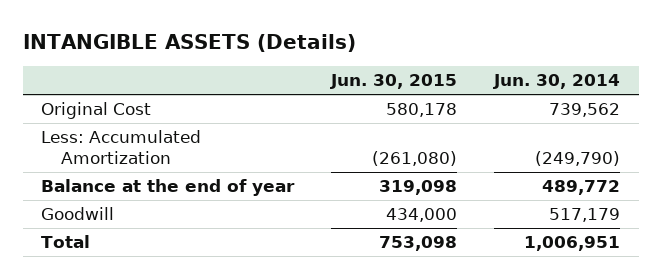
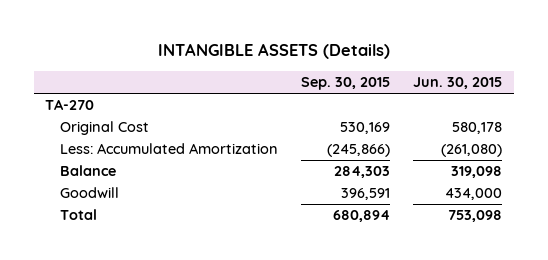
- | Jun. 30, 2015 | Jun. 30, 2014
+ | Sep. 30, 2015 | Jun. 30, 2015
+ TA-270
- Balance at the end of year | 319,098 | 489,772
+ Balance | 284,303 | 319,098

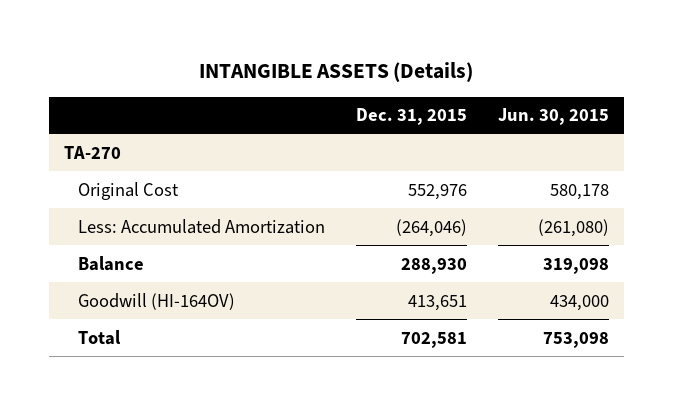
- | Sep. 30, 2015 | Jun. 30, 2015
+ | Dec. 31, 2015 | Jun. 30, 2015
- Goodwill | 396,591 | 434,000
+ Goodwill (HI-164OV) | 413,651 | 434,000

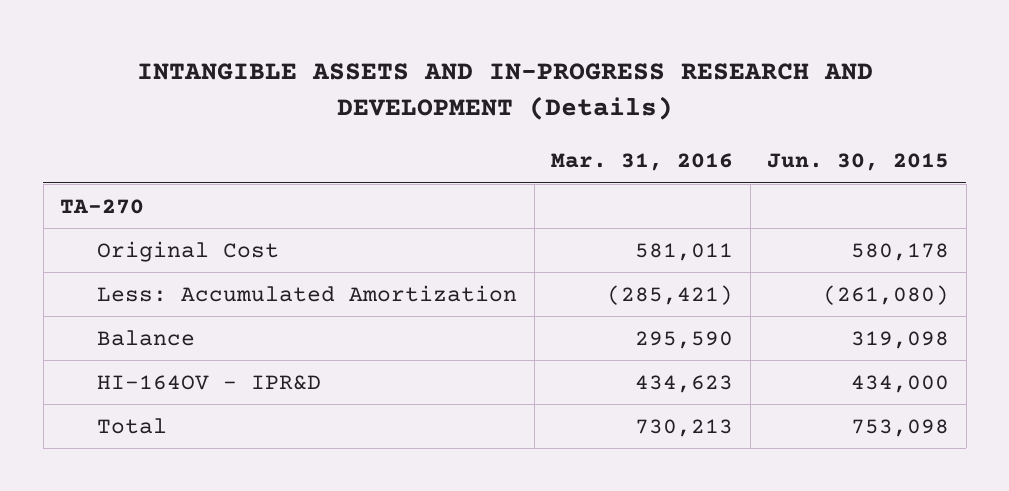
- INTANGIBLE ASSETS (Details)
+ INTANGIBLE ASSETS AND IN-PROGRESS RESEARCH AND DEVELOPMENT (Details)
- | Dec. 31, 2015 | Jun. 30, 2015
+ | Mar. 31, 2016 | Jun. 30, 2015
- Goodwill (HI-164OV) | 413,651 | 434,000
+ HI-164OV - IPR&D | 434,623 | 434,000

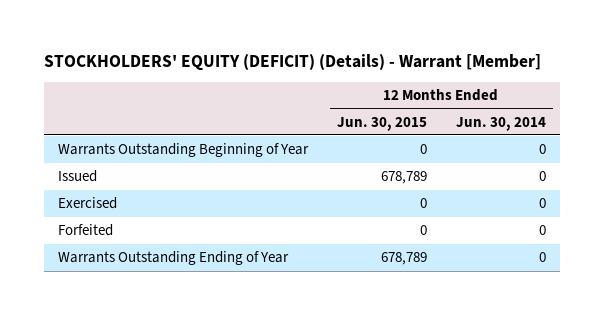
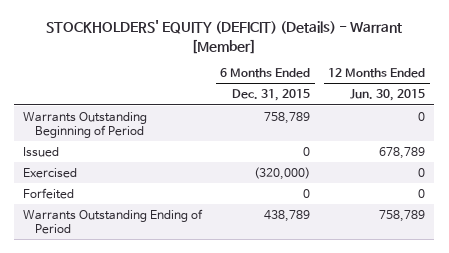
- | 12 Months Ended Jun. 30, 2015 | 12 Months Ended Jun. 30, 2014
+ | 6 Months Ended Dec. 31, 2015 | 12 Months Ended Jun. 30, 2015
- Warrants Outstanding Beginning of Year | 0 | 0
+ Warrants Outstanding Beginning of Period | 758,789 | 0
- Warrants Outstanding Ending of Year | 678,789 | 0
+ Warrants Outstanding Ending of Period | 438,789 | 758,789

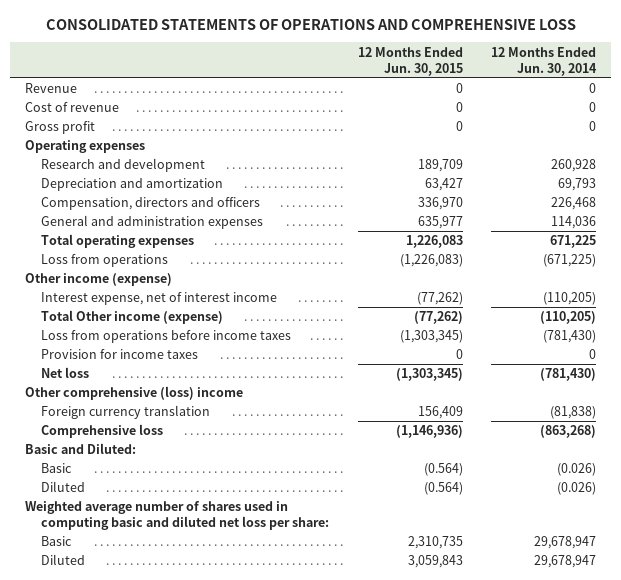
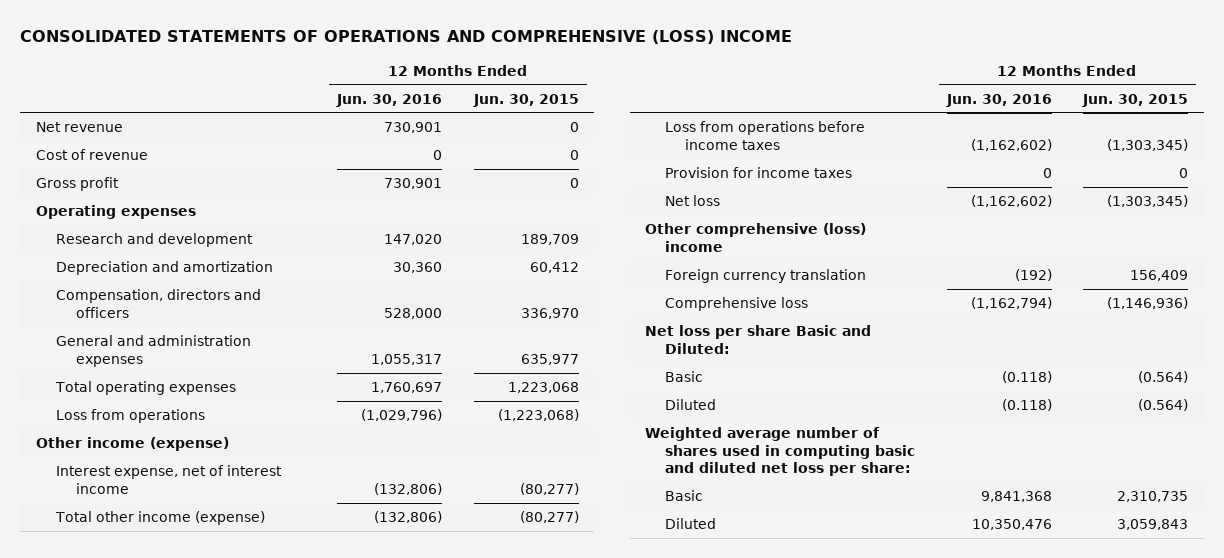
- CONSOLIDATED STATEMENTS OF OPERATIONS AND COMPREHENSIVE LOSS
+ CONSOLIDATED STATEMENTS OF OPERATIONS AND COMPREHENSIVE (LOSS) INCOME
- | 12 Months Ended Jun. 30, 2015 | 12 Months Ended Jun. 30, 2014
+ | 12 Months Ended Jun. 30, 2016 | 12 Months Ended Jun. 30, 2015
- Revenue | 0 | 0
+ Net revenue | 730,901 | 0
- Depreciation and amortization | 63,427 | 69,793
+ Depreciation and amortization | 30,360 | 60,412
- Total operating expenses | 1,226,083 | 671,225
- Loss from operations | (1,226,083) | (671,225)
+ Total operating expenses | 1,760,697 | 1,223,068
+ Loss from operations | (1,029,796) | (1,223,068)
- Interest expense, net of interest income | (77,262) | (110,205)
- Total Other income (expense) | (77,262) | (110,205)
+ Interest expense, net of interest income | (132,806) | (80,277)
+ Total other income (expense) | (132,806) | (80,277)
- Basic and Diluted:
+ Net loss per share Basic and Diluted:

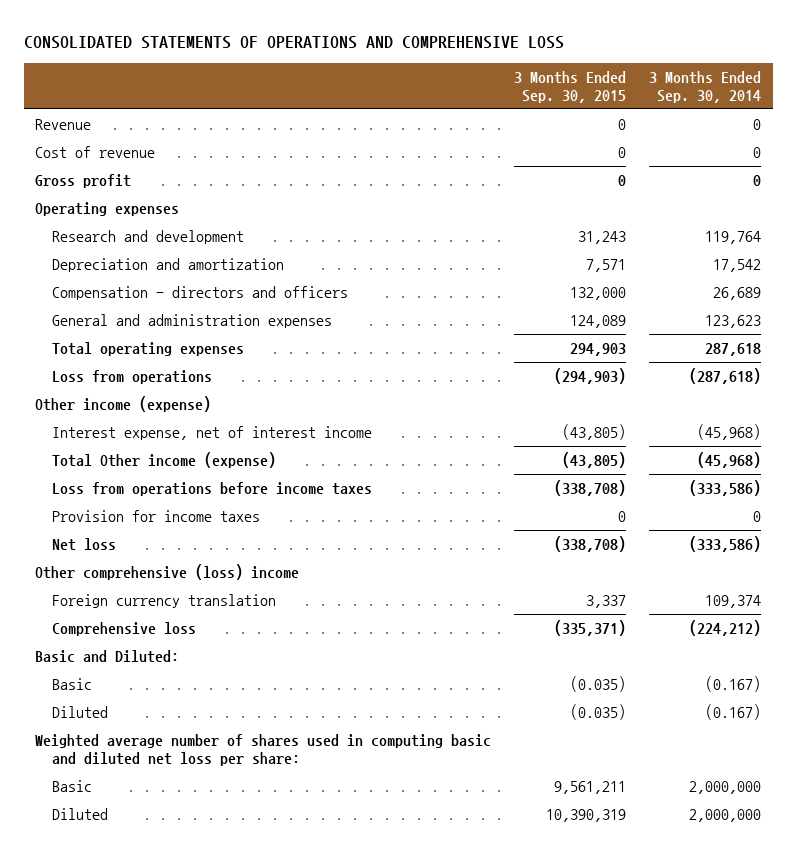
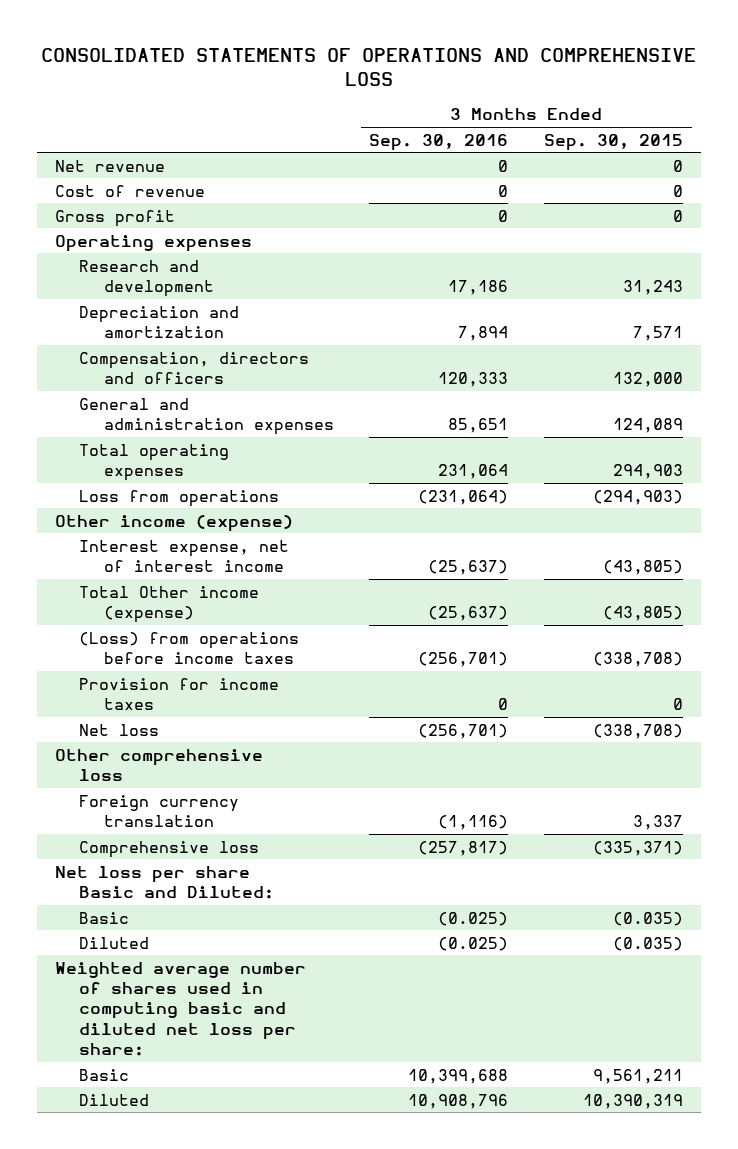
- | 3 Months Ended Sep. 30, 2015 | 3 Months Ended Sep. 30, 2014
+ | 3 Months Ended Sep. 30, 2016 | 3 Months Ended Sep. 30, 2015
- Revenue | 0 | 0
+ Net revenue | 0 | 0
- Compensation - directors and officers | 132,000 | 26,689
+ Compensation, directors and officers | 120,333 | 132,000
- Loss from operations before income taxes | (338,708) | (333,586)
+ (Loss) from operations before income taxes | (256,701) | (338,708)
- Other comprehensive (loss) income
+ Other comprehensive loss
- Basic and Diluted:
+ Net loss per share Basic and Diluted:

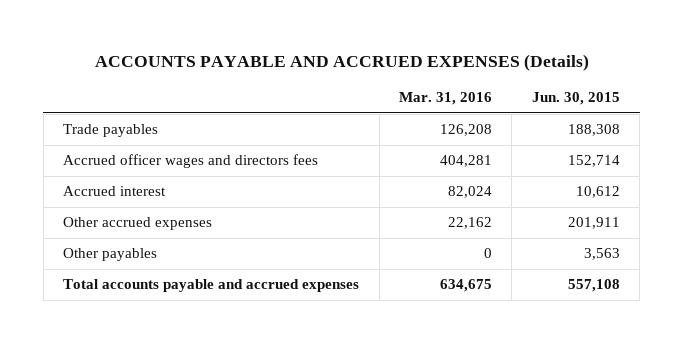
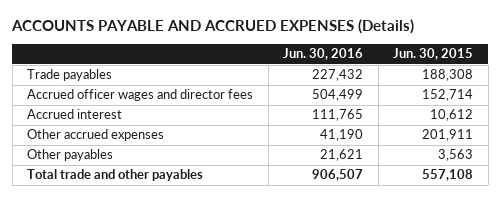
- | Mar. 31, 2016 | Jun. 30, 2015
+ | Jun. 30, 2016 | Jun. 30, 2015
- Accrued officer wages and directors fees | 404,281 | 152,714
+ Accrued officer wages and director fees | 504,499 | 152,714
- Total accounts payable and accrued expenses | 634,675 | 557,108
+ Total trade and other payables | 906,507 | 557,108

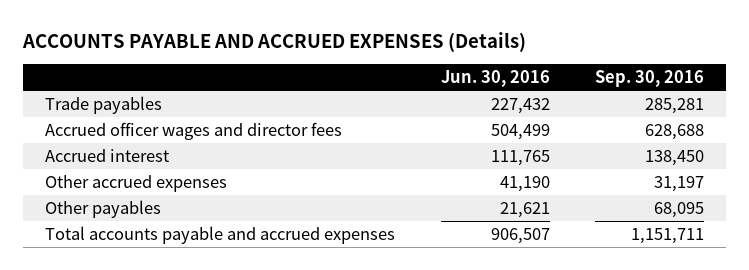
- | Jun. 30, 2016 | Jun. 30, 2015
+ | Jun. 30, 2016 | Sep. 30, 2016
- Total trade and other payables | 906,507 | 557,108
+ Total accounts payable and accrued expenses | 906,507 | 1,151,711

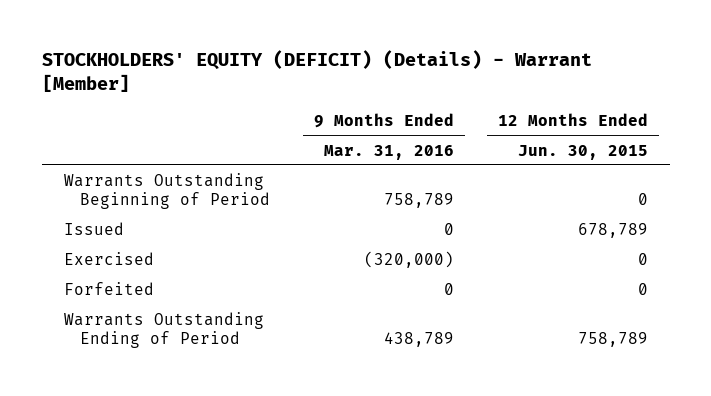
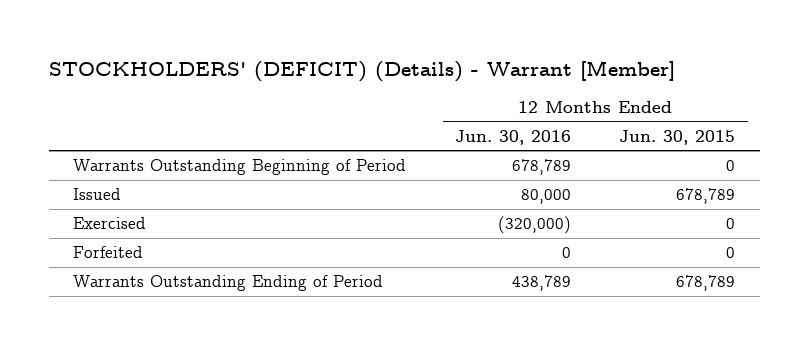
- STOCKHOLDERS' EQUITY (DEFICIT) (Details) - Warrant [Member]
+ STOCKHOLDERS' (DEFICIT) (Details) - Warrant [Member]
- | 9 Months Ended Mar. 31, 2016 | 12 Months Ended Jun. 30, 2015
+ | 12 Months Ended Jun. 30, 2016 | 12 Months Ended Jun. 30, 2015
- Warrants Outstanding Ending of Period | 438,789 | 758,789
+ Warrants Outstanding Ending of Period | 438,789 | 678,789

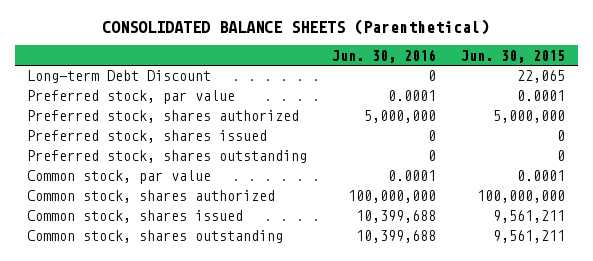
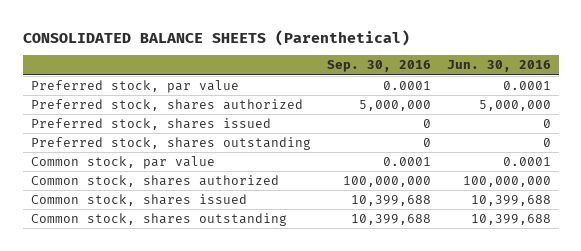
- | Jun. 30, 2016 | Jun. 30, 2015
+ | Sep. 30, 2016 | Jun. 30, 2016
- Long-term Debt Discount | 0 | 22,065

